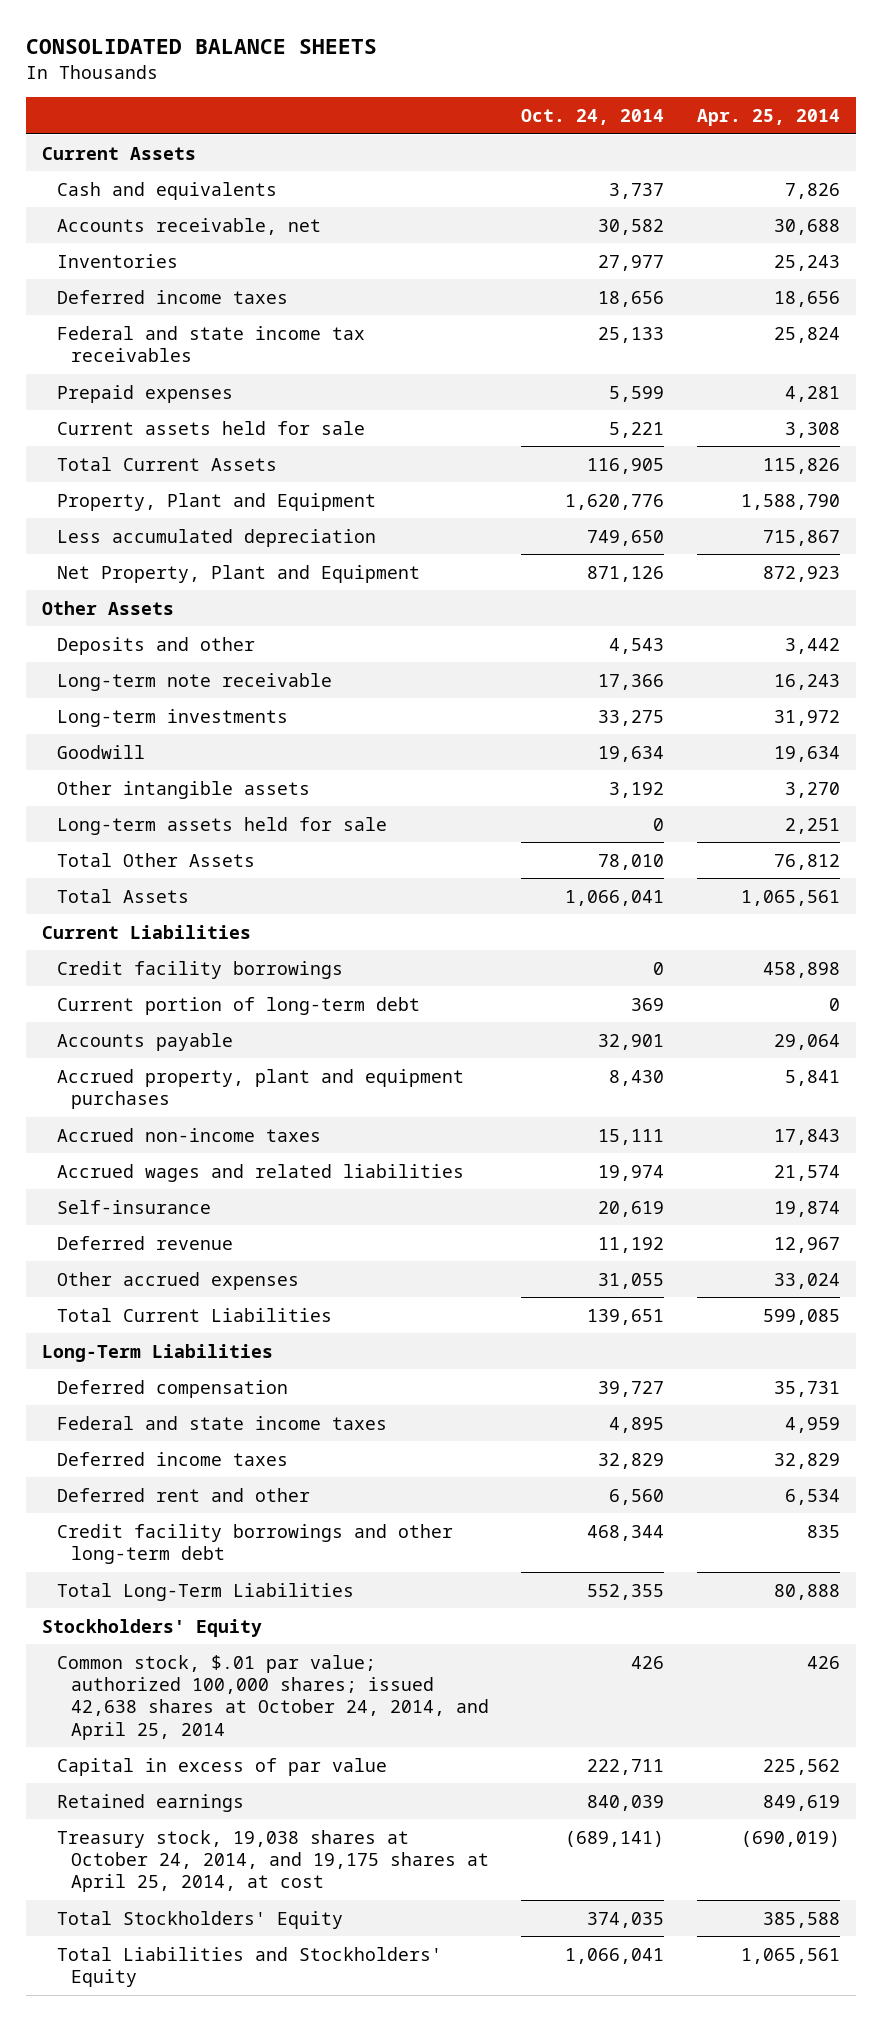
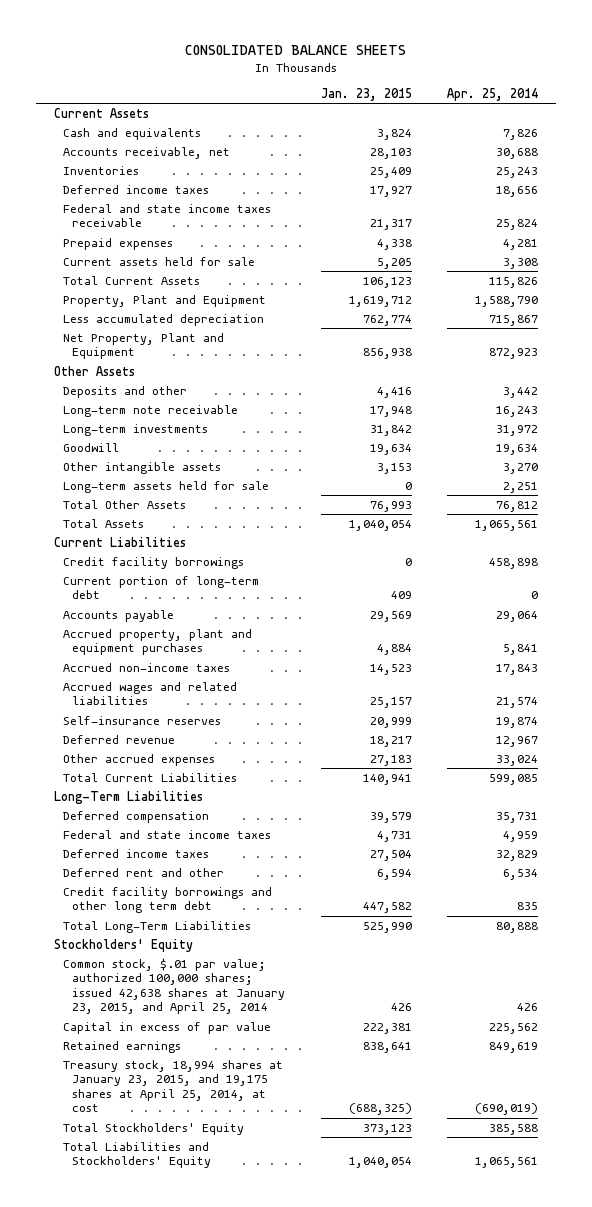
- | Oct. 24, 2014 | Apr. 25, 2014
+ | Jan. 23, 2015 | Apr. 25, 2014
- Federal and state income tax receivables | 25,133 | 25,824
+ Federal and state income taxes receivable | 21,317 | 25,824
- Self-insurance | 20,619 | 19,874
+ Self-insurance reserves | 20,999 | 19,874
- Credit facility borrowings and other long-term debt | 468,344 | 835
+ Credit facility borrowings and other long term debt | 447,582 | 835
- Common stock, $.01 par value; authorized 100,000 shares; issued 42,638 shares at October 24, 2014, and April 25, 2014 | 426 | 426
+ Common stock, $.01 par value; authorized 100,000 shares; issued 42,638 shares at January 23, 2015, and April 25, 2014 | 426 | 426
- Treasury stock, 19,038 shares at October 24, 2014, and 19,175 shares at April 25, 2014, at cost | (689,141) | (690,019)
+ Treasury stock, 18,994 shares at January 23, 2015, and 19,175 shares at April 25, 2014, at cost | (688,325) | (690,019)

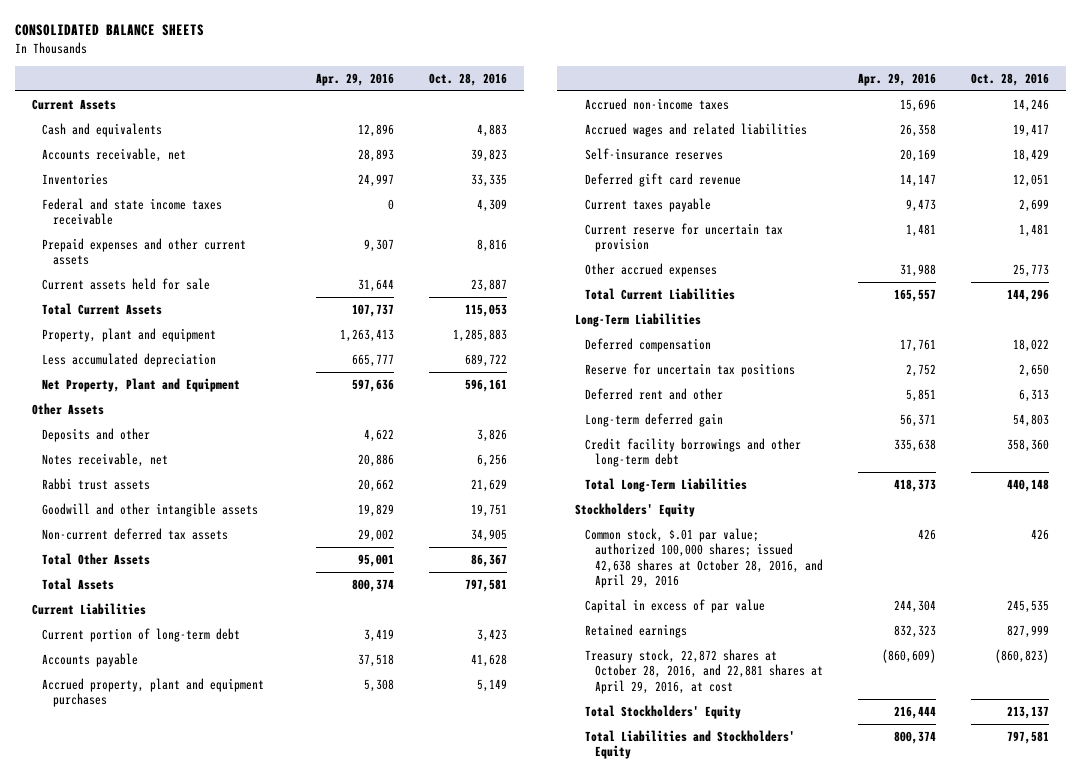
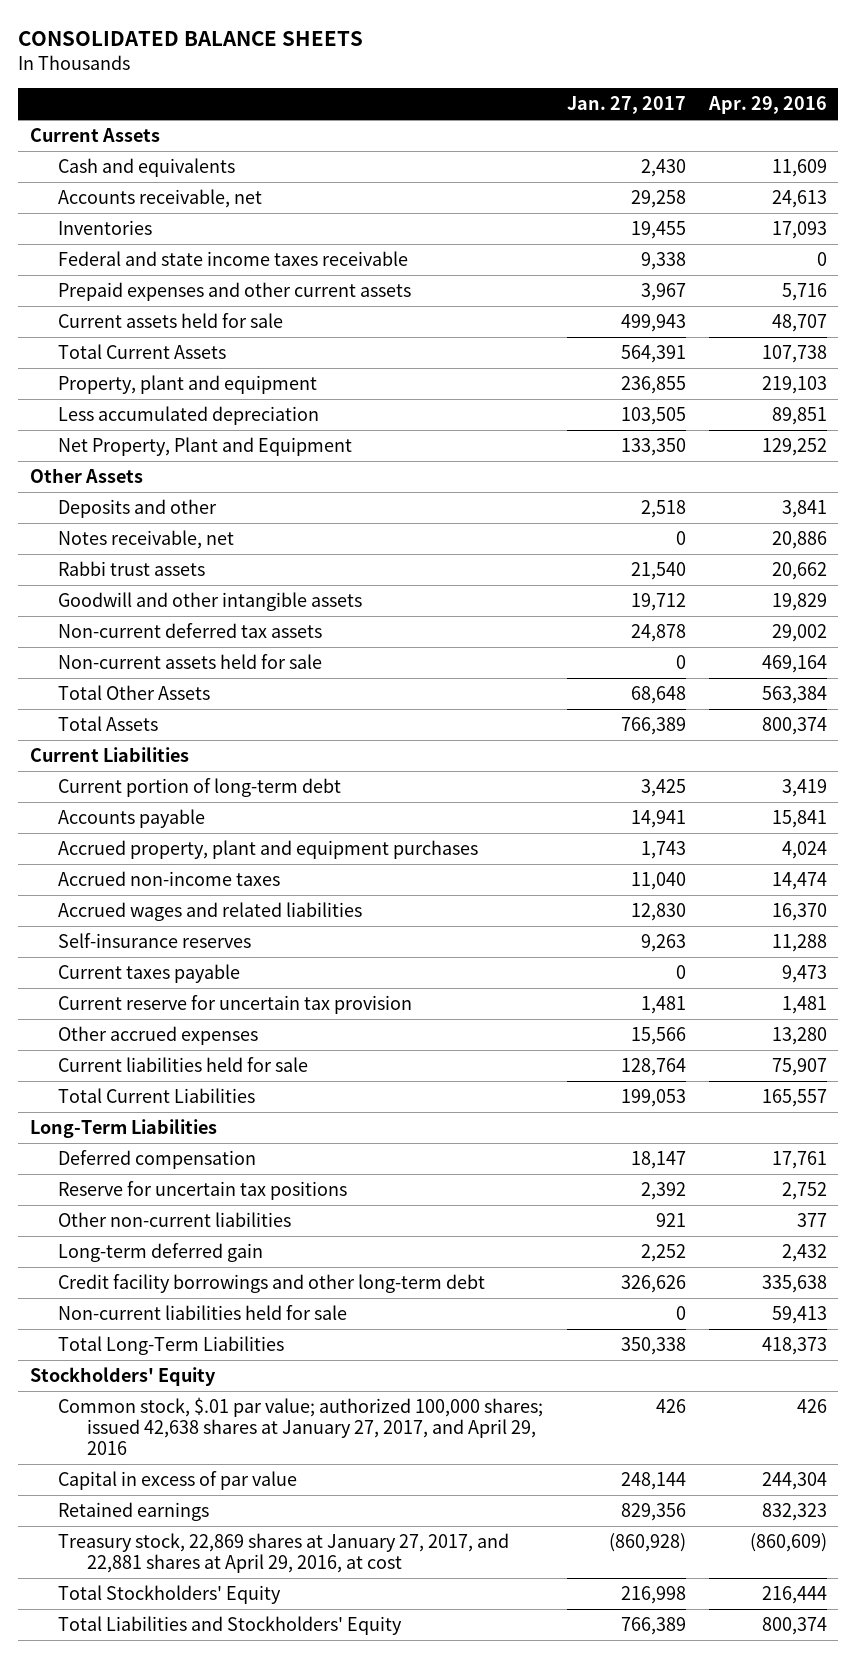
- | Apr. 29, 2016 | Oct. 28, 2016
+ | Jan. 27, 2017 | Apr. 29, 2016
- Cash and equivalents | 12,896 | 4,883
- Accounts receivable, net | 28,893 | 39,823
- Inventories | 24,997 | 33,335
+ Cash and equivalents | 2,430 | 11,609
+ Accounts receivable, net | 29,258 | 24,613
+ Inventories | 19,455 | 17,093
- Prepaid expenses and other current assets | 9,307 | 8,816
- Current assets held for sale | 31,644 | 23,887
- Total Current Assets | 107,737 | 115,053
- Property, plant and equipment | 1,263,413 | 1,285,883
- Less accumulated depreciation | 665,777 | 689,722
- Net Property, Plant and Equipment | 597,636 | 596,161
+ Prepaid expenses and other current assets | 3,967 | 5,716
+ Current assets held for sale | 499,943 | 48,707
+ Total Current Assets | 564,391 | 107,738
+ Property, plant and equipment | 236,855 | 219,103
+ Less accumulated depreciation | 103,505 | 89,851
+ Net Property, Plant and Equipment | 133,350 | 129,252
- Deposits and other | 4,622 | 3,826
+ Deposits and other | 2,518 | 3,841
- Total Other Assets | 95,001 | 86,367
+ Non-current assets held for sale | 0 | 469,164
+ Total Other Assets | 68,648 | 563,384
- Accounts payable | 37,518 | 41,628
- Accrued property, plant and equipment purchases | 5,308 | 5,149
- Accrued non-income taxes | 15,696 | 14,246
- Accrued wages and related liabilities | 26,358 | 19,417
- Self-insurance reserves | 20,169 | 18,429
- Deferred gift card revenue | 14,147 | 12,051
+ Accounts payable | 14,941 | 15,841
+ Accrued property, plant and equipment purchases | 1,743 | 4,024
+ Accrued non-income taxes | 11,040 | 14,474
+ Accrued wages and related liabilities | 12,830 | 16,370
+ Self-insurance reserves | 9,263 | 11,288
- Other accrued expenses | 31,988 | 25,773
+ Other accrued expenses | 15,566 | 13,280
+ Current liabilities held for sale | 128,764 | 75,907
- Deferred rent and other | 5,851 | 6,313
- Long-term deferred gain | 56,371 | 54,803
+ Other non-current liabilities | 921 | 377
+ Long-term deferred gain | 2,252 | 2,432
+ Non-current liabilities held for sale | 0 | 59,413
- Common stock, $.01 par value; authorized 100,000 shares; issued 42,638 shares at October 28, 2016, and April 29, 2016 | 426 | 426
+ Common stock, $.01 par value; authorized 100,000 shares; issued 42,638 shares at January 27, 2017, and April 29, 2016 | 426 | 426
- Treasury stock, 22,872 shares at October 28, 2016, and 22,881 shares at April 29, 2016, at cost | (860,609) | (860,823)
+ Treasury stock, 22,869 shares at January 27, 2017, and 22,881 shares at April 29, 2016, at cost | (860,928) | (860,609)

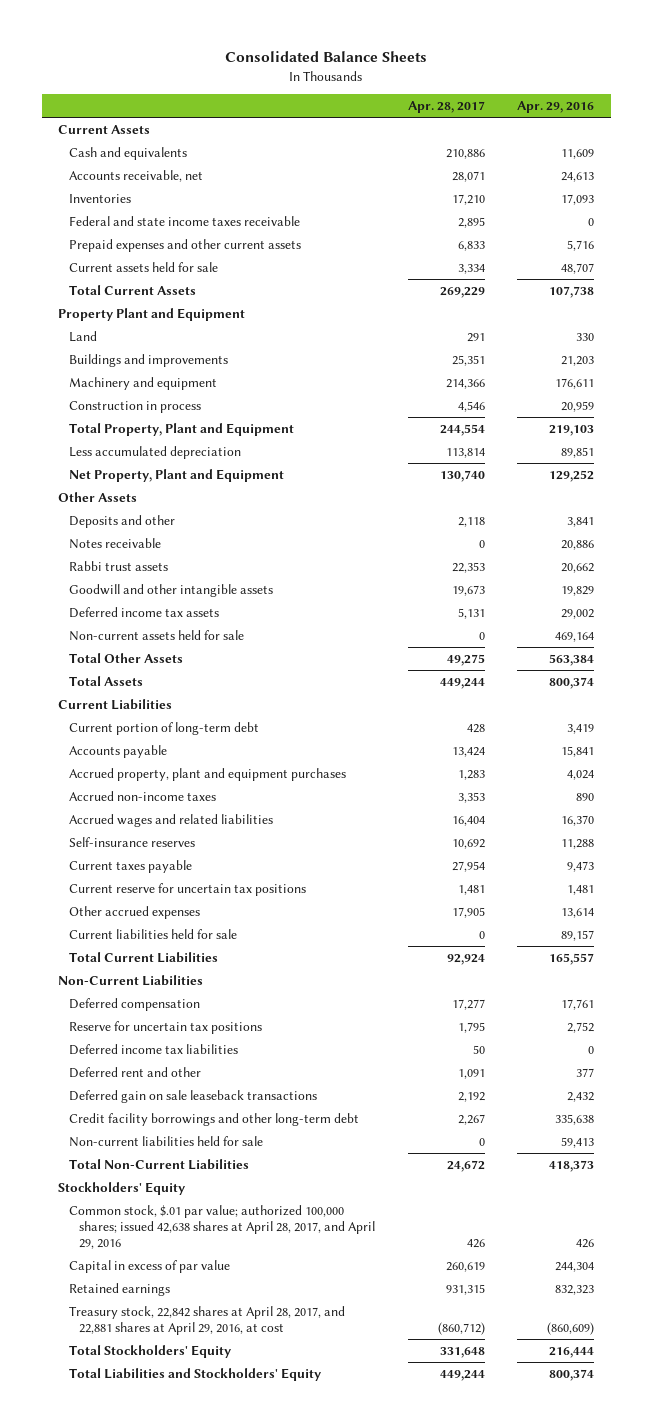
- CONSOLIDATED BALANCE SHEETS
+ Consolidated Balance Sheets
- | Jan. 27, 2017 | Apr. 29, 2016
+ | Apr. 28, 2017 | Apr. 29, 2016
- Property, plant and equipment | 236,855 | 219,103
+ Property Plant and Equipment
+ Land | 291 | 330
+ Buildings and improvements | 25,351 | 21,203
+ Machinery and equipment | 214,366 | 176,611
+ Construction in process | 4,546 | 20,959
+ Total Property, Plant and Equipment | 244,554 | 219,103
- Notes receivable, net | 0 | 20,886
+ Notes receivable | 0 | 20,886
- Non-current deferred tax assets | 24,878 | 29,002
+ Deferred income tax assets | 5,131 | 29,002
- Accrued non-income taxes | 11,040 | 14,474
+ Accrued non-income taxes | 3,353 | 890
- Current reserve for uncertain tax provision | 1,481 | 1,481
- Other accrued expenses | 15,566 | 13,280
- Current liabilities held for sale | 128,764 | 75,907
+ Current reserve for uncertain tax positions | 1,481 | 1,481
+ Other accrued expenses | 17,905 | 13,614
+ Current liabilities held for sale | 0 | 89,157
- Long-Term Liabilities
+ Non-Current Liabilities
- Other non-current liabilities | 921 | 377
- Long-term deferred gain | 2,252 | 2,432
+ Deferred income tax liabilities | 50 | 0
+ Deferred rent and other | 1,091 | 377
+ Deferred gain on sale leaseback transactions | 2,192 | 2,432
- Total Long-Term Liabilities | 350,338 | 418,373
+ Total Non-Current Liabilities | 24,672 | 418,373
- Common stock, $.01 par value; authorized 100,000 shares; issued 42,638 shares at January 27, 2017, and April 29, 2016 | 426 | 426
+ Common stock, $.01 par value; authorized 100,000 shares; issued 42,638 shares at April 28, 2017, and April 29, 2016 | 426 | 426
- Treasury stock, 22,869 shares at January 27, 2017, and 22,881 shares at April 29, 2016, at cost | (860,928) | (860,609)
+ Treasury stock, 22,842 shares at April 28, 2017, and 22,881 shares at April 29, 2016, at cost | (860,712) | (860,609)

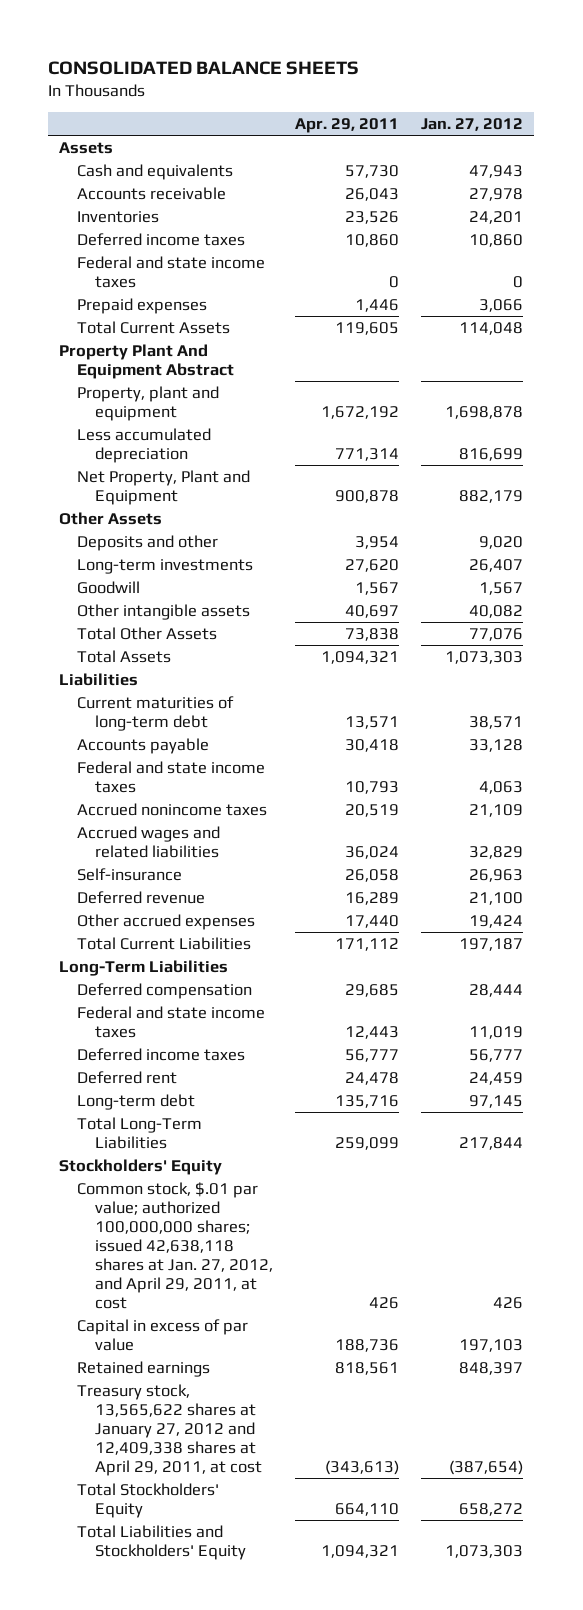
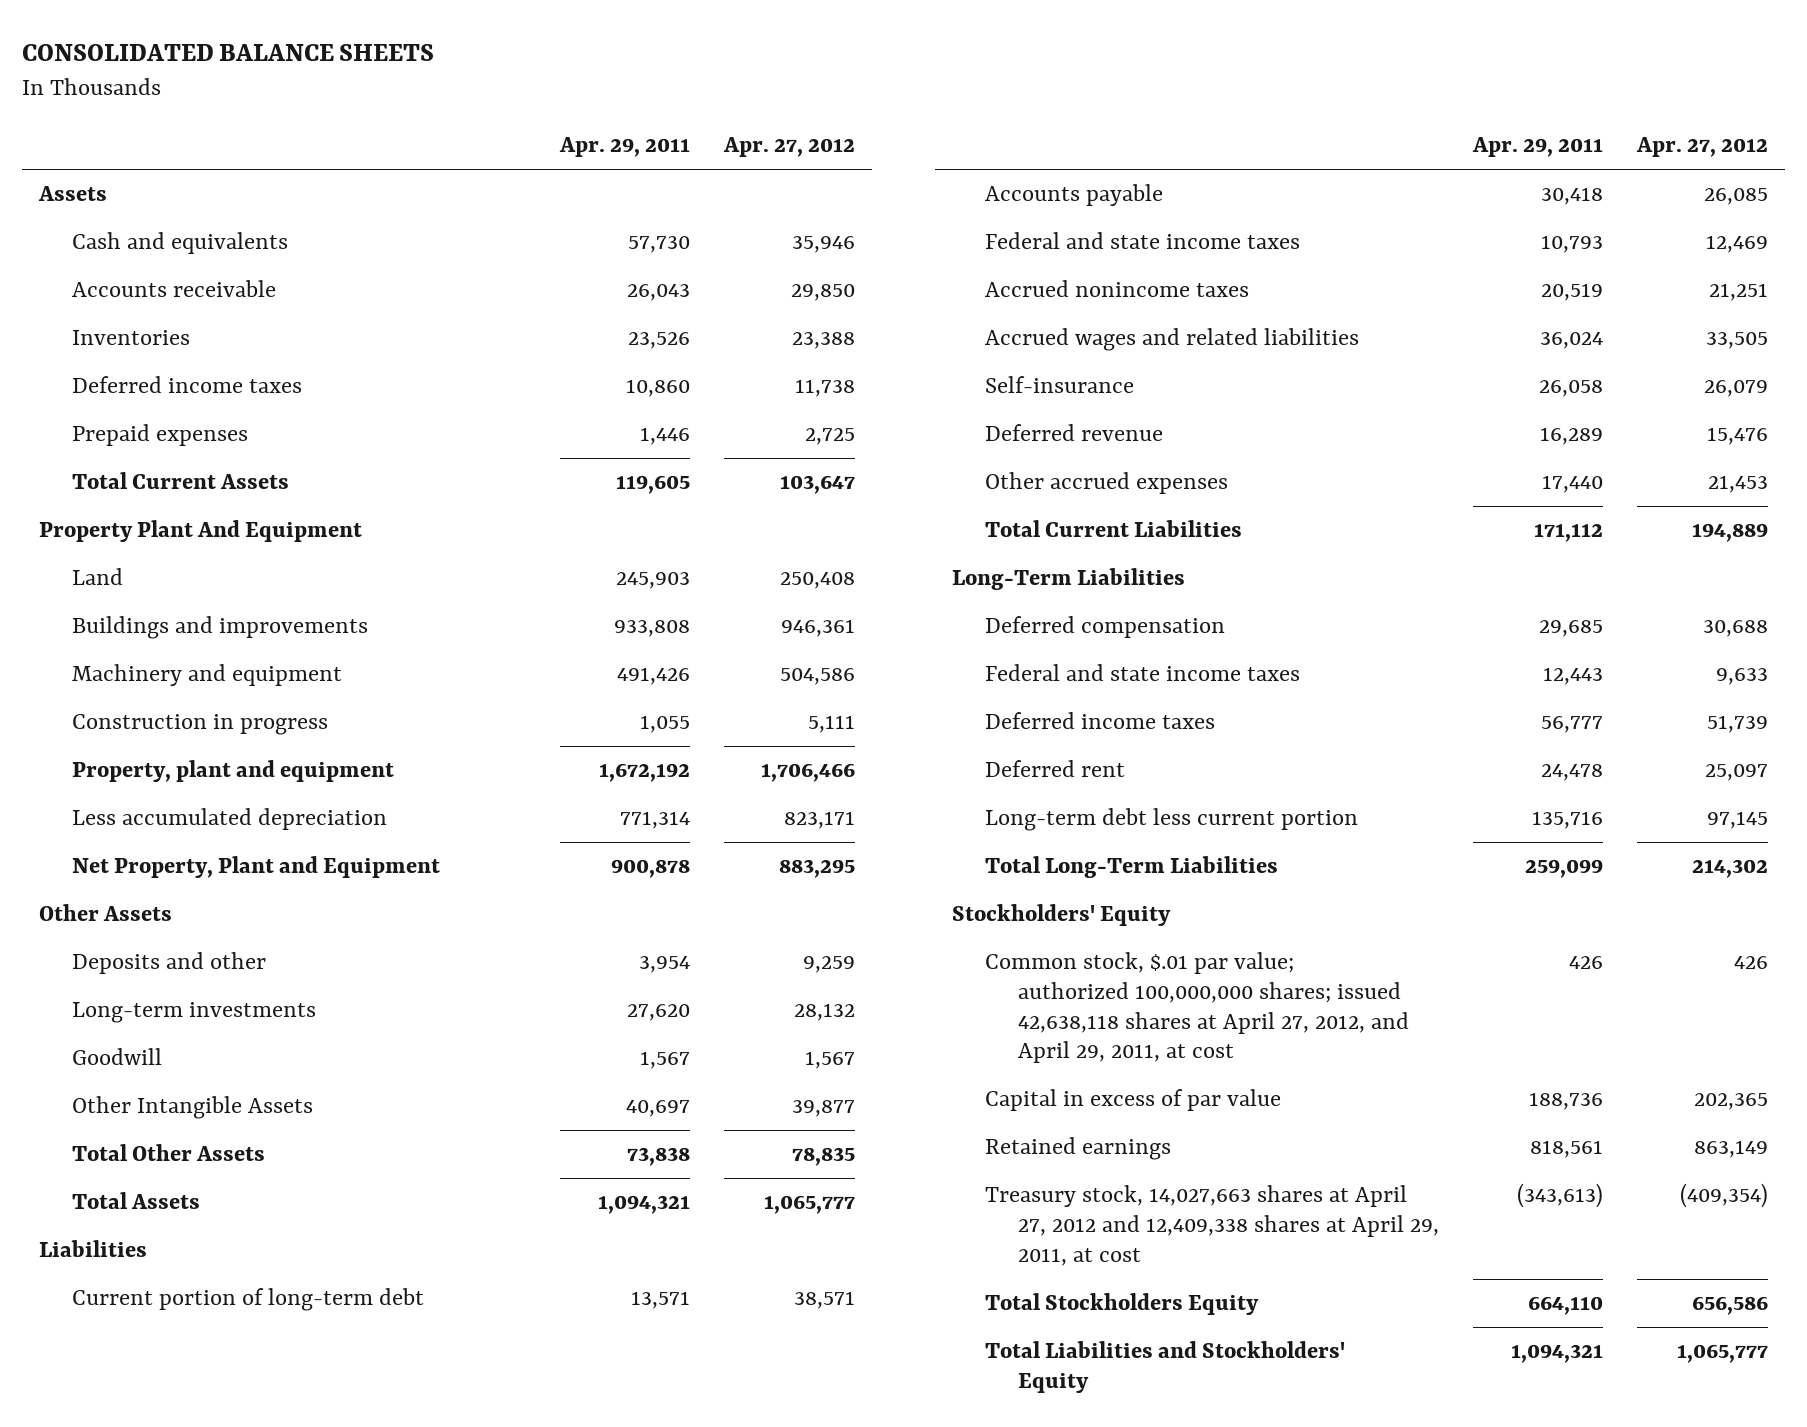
- | Apr. 29, 2011 | Jan. 27, 2012
+ | Apr. 29, 2011 | Apr. 27, 2012
- Federal and state income taxes | 0 | 0
- Property Plant And Equipment Abstract
+ Property Plant And Equipment
+ Land | 245,903 | 250,408
+ Buildings and improvements | 933,808 | 946,361
+ Machinery and equipment | 491,426 | 504,586
+ Construction in progress | 1,055 | 5,111
- Other intangible assets | 40,697 | 40,082
+ Other Intangible Assets | 40,697 | 39,877
- Current maturities of long-term debt | 13,571 | 38,571
+ Current portion of long-term debt | 13,571 | 38,571
- Long-term debt | 135,716 | 97,145
+ Long-term debt less current portion | 135,716 | 97,145
- Common stock, $.01 par value; authorized 100,000,000 shares; issued 42,638,118 shares at Jan. 27, 2012, and April 29, 2011, at cost | 426 | 426
+ Common stock, $.01 par value; authorized 100,000,000 shares; issued 42,638,118 shares at April 27, 2012, and April 29, 2011, at cost | 426 | 426
- Treasury stock, 13,565,622 shares at January 27, 2012 and 12,409,338 shares at April 29, 2011, at cost | (343,613) | (387,654)
- Total Stockholders' Equity | 664,110 | 658,272
+ Treasury stock, 14,027,663 shares at April 27, 2012 and 12,409,338 shares at April 29, 2011, at cost | (343,613) | (409,354)
+ Total Stockholders Equity | 664,110 | 656,586

